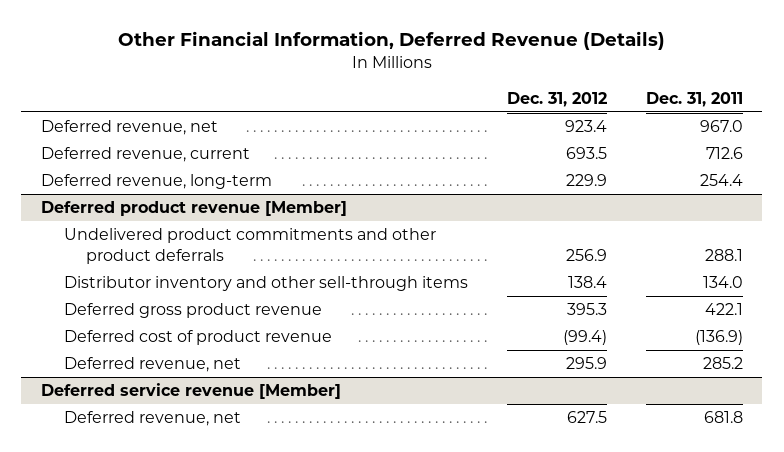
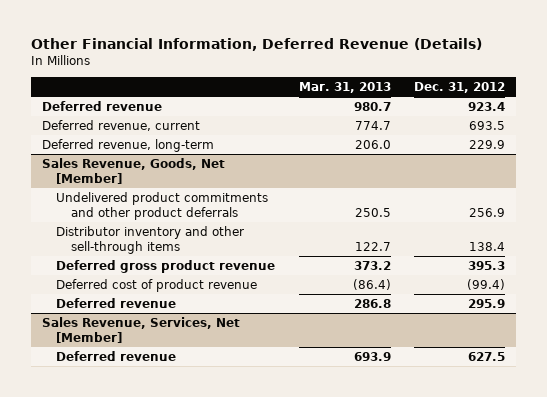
- | Dec. 31, 2012 | Dec. 31, 2011
+ | Mar. 31, 2013 | Dec. 31, 2012
- Deferred revenue, net | 923.4 | 967.0
+ Deferred revenue | 980.7 | 923.4
- Deferred product revenue [Member]
+ Sales Revenue, Goods, Net [Member]
- Deferred revenue, net | 295.9 | 285.2
- Deferred service revenue [Member]
- Deferred revenue, net | 627.5 | 681.8
+ Deferred revenue | 286.8 | 295.9
+ Sales Revenue, Services, Net [Member]
+ Deferred revenue | 693.9 | 627.5

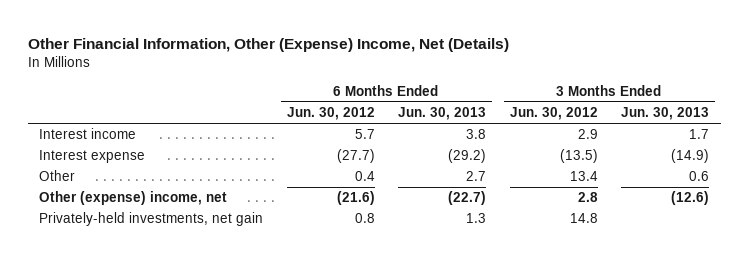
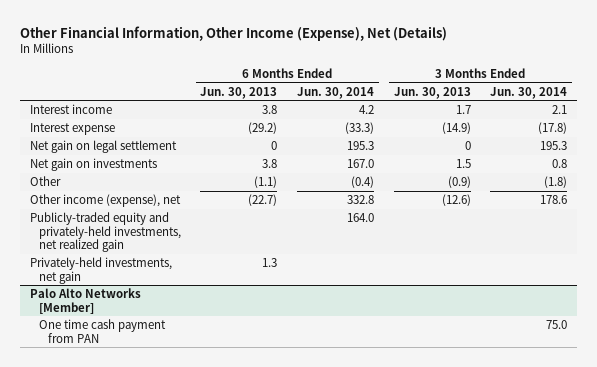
- Other Financial Information, Other (Expense) Income, Net (Details)
+ Other Financial Information, Other Income (Expense), Net (Details)
- | 6 Months Ended Jun. 30, 2012 | 6 Months Ended Jun. 30, 2013 | 3 Months Ended Jun. 30, 2012 | 3 Months Ended Jun. 30, 2013
+ | 6 Months Ended Jun. 30, 2013 | 6 Months Ended Jun. 30, 2014 | 3 Months Ended Jun. 30, 2013 | 3 Months Ended Jun. 30, 2014
- Other | 0.4 | 2.7 | 13.4 | 0.6
- Other (expense) income, net | (21.6) | (22.7) | 2.8 | (12.6)
+ Net gain on legal settlement | 0 | 195.3 | 0 | 195.3
+ Net gain on investments | 3.8 | 167.0 | 1.5 | 0.8
+ Other | (1.1) | (0.4) | (0.9) | (1.8)
+ Other income (expense), net | (22.7) | 332.8 | (12.6) | 178.6
+ Publicly-traded equity and privately-held investments, net realized gain | | 164.0 | |
+ Palo Alto Networks [Member]
+ One time cash payment from PAN | | | | 75.0

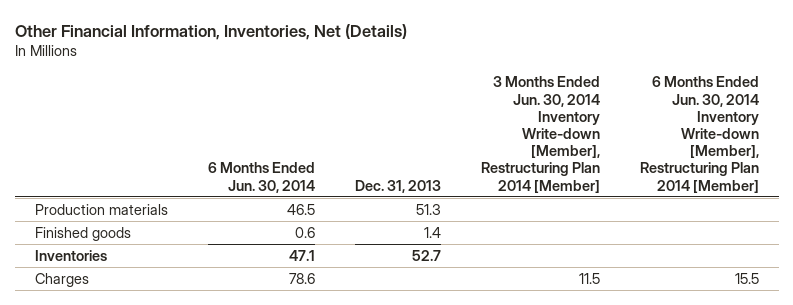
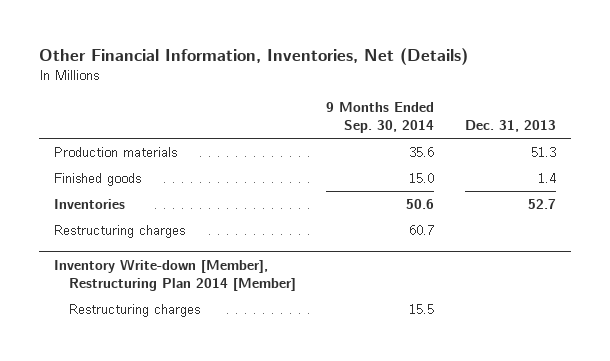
- | 6 Months Ended Jun. 30, 2014 | Dec. 31, 2013 | 3 Months Ended Jun. 30, 2014 Inventory Write-down [Member], Restructuring Plan 2014 [Member] | 6 Months Ended Jun. 30, 2014 Inventory Write-down [Member], Restructuring Plan 2014 [Member]
+ | 9 Months Ended Sep. 30, 2014 | Dec. 31, 2013
- Charges | 78.6 | | 11.5 | 15.5
+ Restructuring charges | 60.7 |
+ Inventory Write-down [Member], Restructuring Plan 2014 [Member]
+ Restructuring charges | 15.5 |

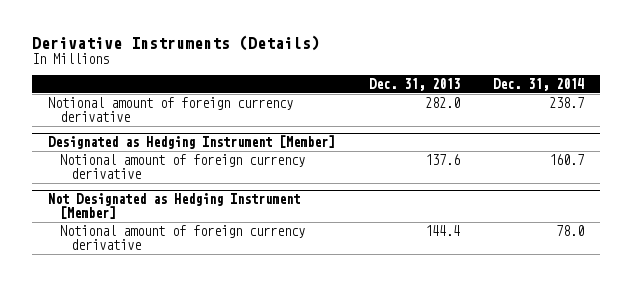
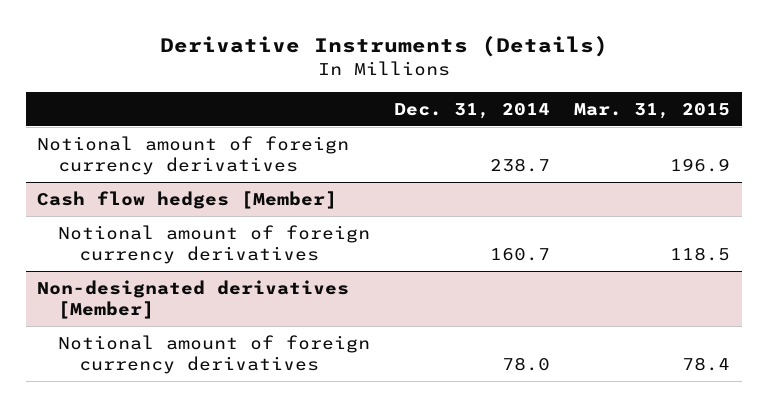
- | Dec. 31, 2013 | Dec. 31, 2014
+ | Dec. 31, 2014 | Mar. 31, 2015
- Notional amount of foreign currency derivative | 282.0 | 238.7
- Designated as Hedging Instrument [Member]
- Notional amount of foreign currency derivative | 137.6 | 160.7
- Not Designated as Hedging Instrument [Member]
- Notional amount of foreign currency derivative | 144.4 | 78.0
+ Notional amount of foreign currency derivatives | 238.7 | 196.9
+ Cash flow hedges [Member]
+ Notional amount of foreign currency derivatives | 160.7 | 118.5
+ Non-designated derivatives [Member]
+ Notional amount of foreign currency derivatives | 78.0 | 78.4

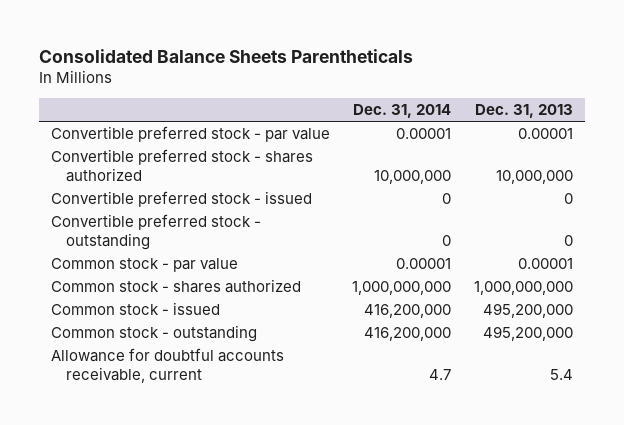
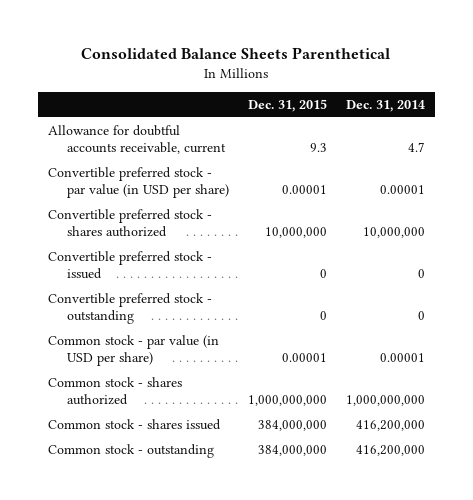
- Consolidated Balance Sheets Parentheticals
+ Consolidated Balance Sheets Parenthetical
- | Dec. 31, 2014 | Dec. 31, 2013
+ | Dec. 31, 2015 | Dec. 31, 2014
- Convertible preferred stock - par value | 0.00001 | 0.00001
moved up: Allowance for doubtful accounts receivable, current | 9.3 | 4.7
+ Convertible preferred stock - par value (in USD per share) | 0.00001 | 0.00001
- Common stock - par value | 0.00001 | 0.00001
+ Common stock - par value (in USD per share) | 0.00001 | 0.00001
- Common stock - issued | 416,200,000 | 495,200,000
+ Common stock - shares issued | 384,000,000 | 416,200,000

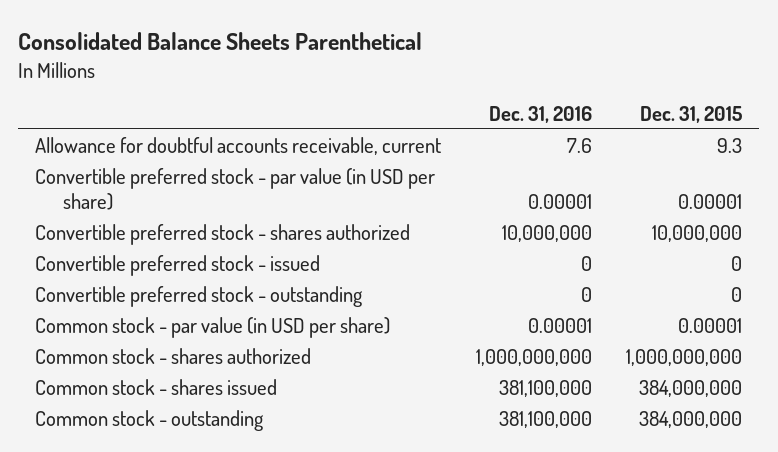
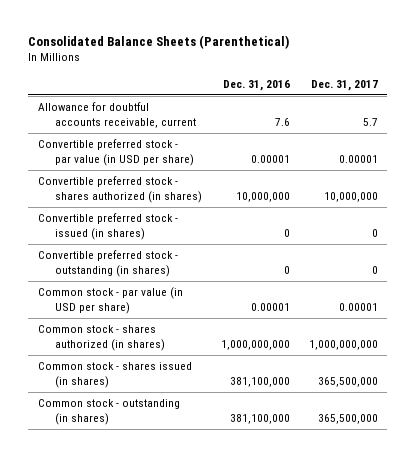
- Consolidated Balance Sheets Parenthetical
+ Consolidated Balance Sheets (Parenthetical)
- | Dec. 31, 2016 | Dec. 31, 2015
+ | Dec. 31, 2016 | Dec. 31, 2017
- Convertible preferred stock - shares authorized | 10,000,000 | 10,000,000
- Convertible preferred stock - issued | 0 | 0
- Convertible preferred stock - outstanding | 0 | 0
+ Convertible preferred stock - shares authorized (in shares) | 10,000,000 | 10,000,000
+ Convertible preferred stock - issued (in shares) | 0 | 0
+ Convertible preferred stock - outstanding (in shares) | 0 | 0
- Common stock - shares authorized | 1,000,000,000 | 1,000,000,000
- Common stock - shares issued | 381,100,000 | 384,000,000
- Common stock - outstanding | 381,100,000 | 384,000,000
+ Common stock - shares authorized (in shares) | 1,000,000,000 | 1,000,000,000
+ Common stock - shares issued (in shares) | 381,100,000 | 365,500,000
+ Common stock - outstanding (in shares) | 381,100,000 | 365,500,000

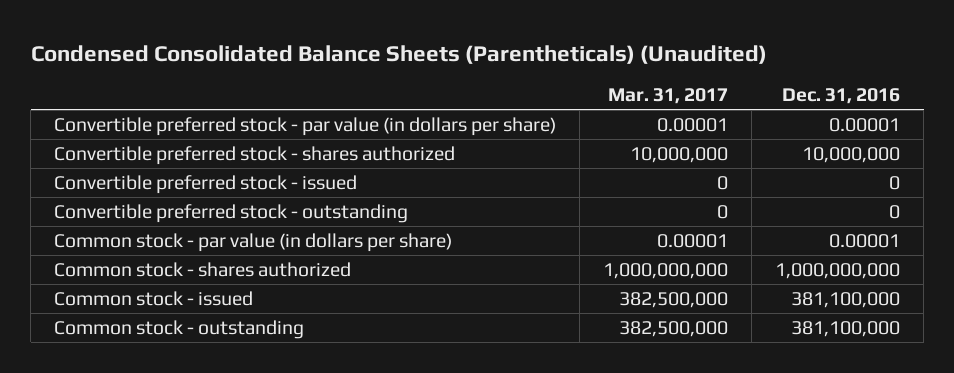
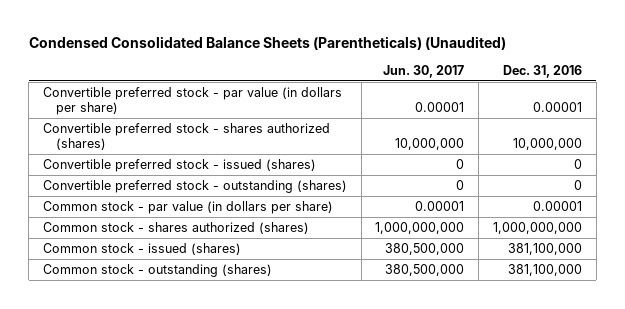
- | Mar. 31, 2017 | Dec. 31, 2016
+ | Jun. 30, 2017 | Dec. 31, 2016
- Convertible preferred stock - shares authorized | 10,000,000 | 10,000,000
- Convertible preferred stock - issued | 0 | 0
- Convertible preferred stock - outstanding | 0 | 0
+ Convertible preferred stock - shares authorized (shares) | 10,000,000 | 10,000,000
+ Convertible preferred stock - issued (shares) | 0 | 0
+ Convertible preferred stock - outstanding (shares) | 0 | 0
- Common stock - shares authorized | 1,000,000,000 | 1,000,000,000
- Common stock - issued | 382,500,000 | 381,100,000
- Common stock - outstanding | 382,500,000 | 381,100,000
+ Common stock - shares authorized (shares) | 1,000,000,000 | 1,000,000,000
+ Common stock - issued (shares) | 380,500,000 | 381,100,000
+ Common stock - outstanding (shares) | 380,500,000 | 381,100,000

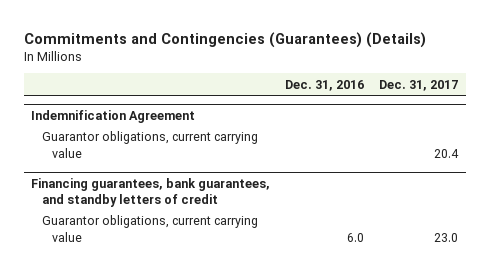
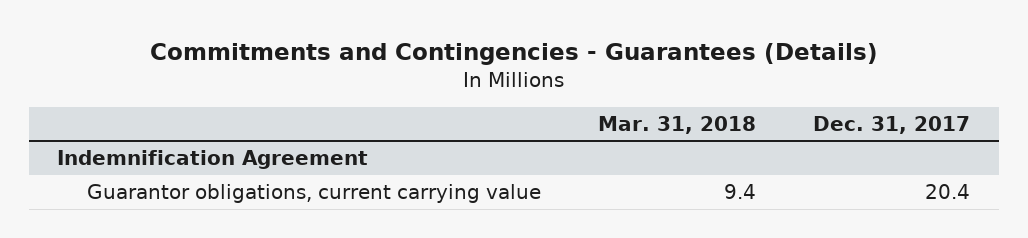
- Commitments and Contingencies (Guarantees) (Details)
+ Commitments and Contingencies - Guarantees (Details)
- | Dec. 31, 2016 | Dec. 31, 2017
+ | Mar. 31, 2018 | Dec. 31, 2017
- Financing guarantees, bank guarantees, and standby letters of credit
- Guarantor obligations, current carrying value | 6.0 | 23.0

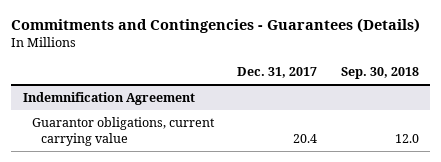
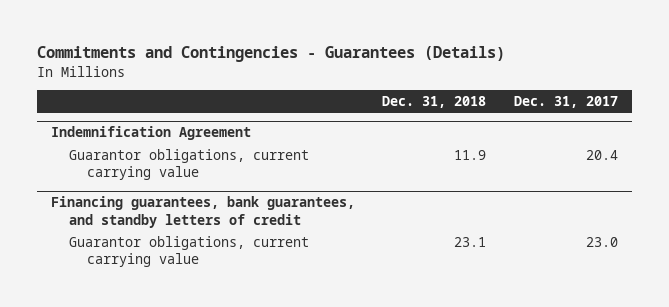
- | Dec. 31, 2017 | Sep. 30, 2018
+ | Dec. 31, 2018 | Dec. 31, 2017
+ Financing guarantees, bank guarantees, and standby letters of credit
+ Guarantor obligations, current carrying value | 23.1 | 23.0

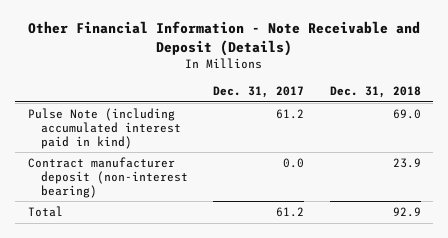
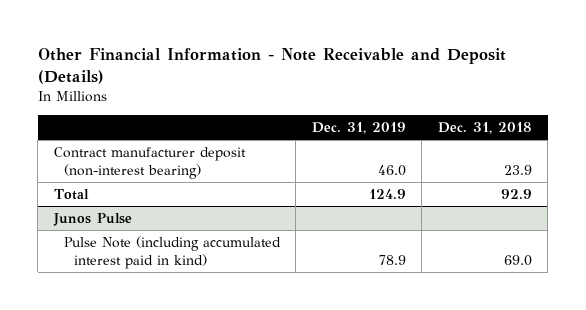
- | Dec. 31, 2017 | Dec. 31, 2018
+ | Dec. 31, 2019 | Dec. 31, 2018
- Pulse Note (including accumulated interest paid in kind) | 61.2 | 69.0
+ Junos Pulse
+ Pulse Note (including accumulated interest paid in kind) | 78.9 | 69.0

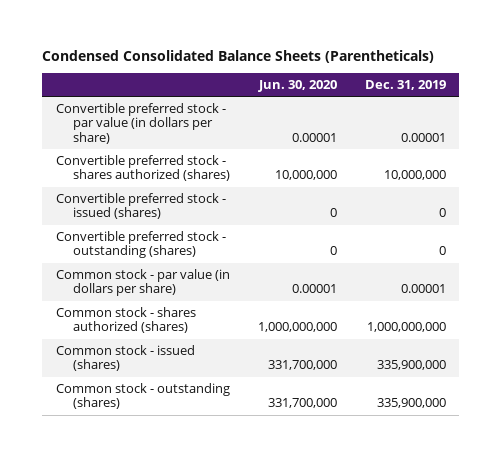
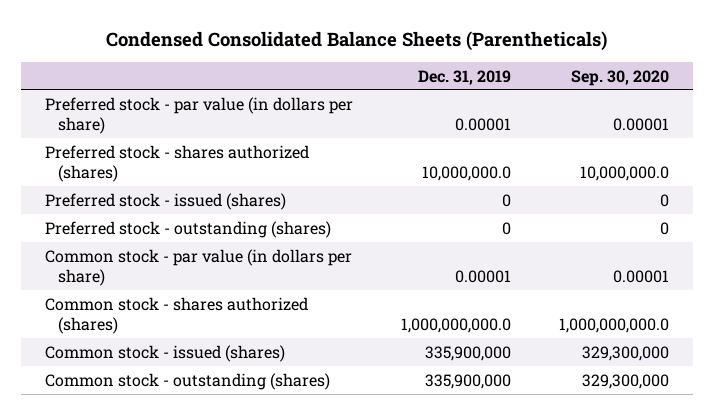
- | Jun. 30, 2020 | Dec. 31, 2019
+ | Dec. 31, 2019 | Sep. 30, 2020
- Convertible preferred stock - par value (in dollars per share) | 0.00001 | 0.00001
- Convertible preferred stock - shares authorized (shares) | 10,000,000 | 10,000,000
- Convertible preferred stock - issued (shares) | 0 | 0
- Convertible preferred stock - outstanding (shares) | 0 | 0
+ Preferred stock - par value (in dollars per share) | 0.00001 | 0.00001
+ Preferred stock - shares authorized (shares) | 10,000,000.0 | 10,000,000.0
+ Preferred stock - issued (shares) | 0 | 0
+ Preferred stock - outstanding (shares) | 0 | 0
- Common stock - shares authorized (shares) | 1,000,000,000 | 1,000,000,000
+ Common stock - shares authorized (shares) | 1,000,000,000.0 | 1,000,000,000.0

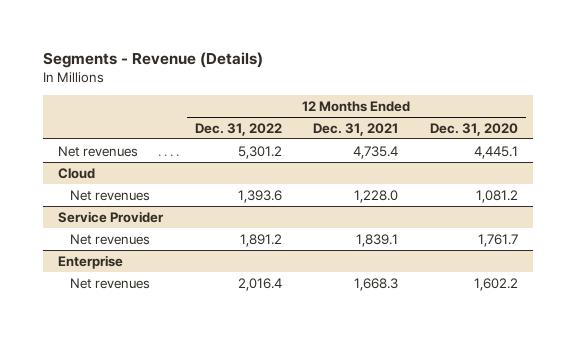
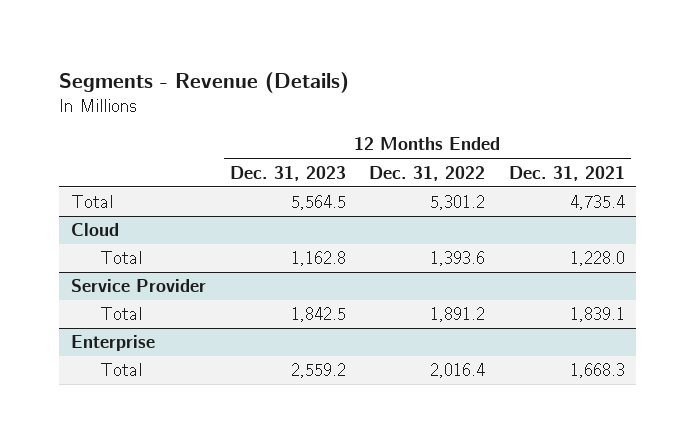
- | 12 Months Ended Dec. 31, 2022 | 12 Months Ended Dec. 31, 2021 | 12 Months Ended Dec. 31, 2020
+ | 12 Months Ended Dec. 31, 2023 | 12 Months Ended Dec. 31, 2022 | 12 Months Ended Dec. 31, 2021
- Net revenues | 5,301.2 | 4,735.4 | 4,445.1
+ Total | 5,564.5 | 5,301.2 | 4,735.4
@ Cloud
- Net revenues | 1,393.6 | 1,228.0 | 1,081.2
+ Total | 1,162.8 | 1,393.6 | 1,228.0
@ Service Provider
- Net revenues | 1,891.2 | 1,839.1 | 1,761.7
+ Total | 1,842.5 | 1,891.2 | 1,839.1
@ Enterprise
- Net revenues | 2,016.4 | 1,668.3 | 1,602.2
+ Total | 2,559.2 | 2,016.4 | 1,668.3

